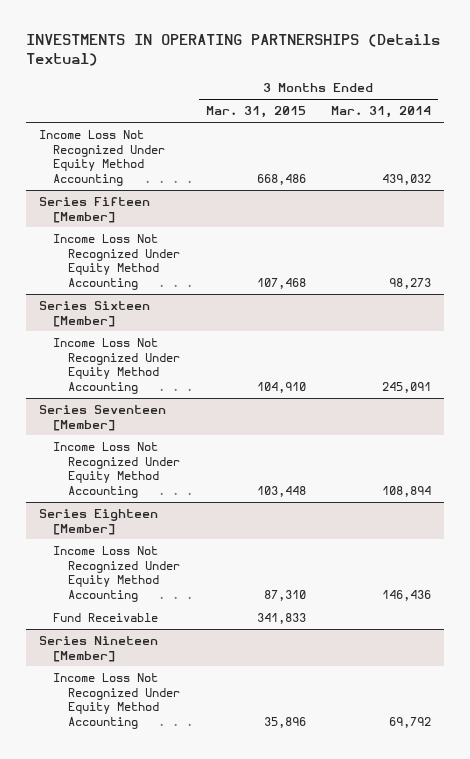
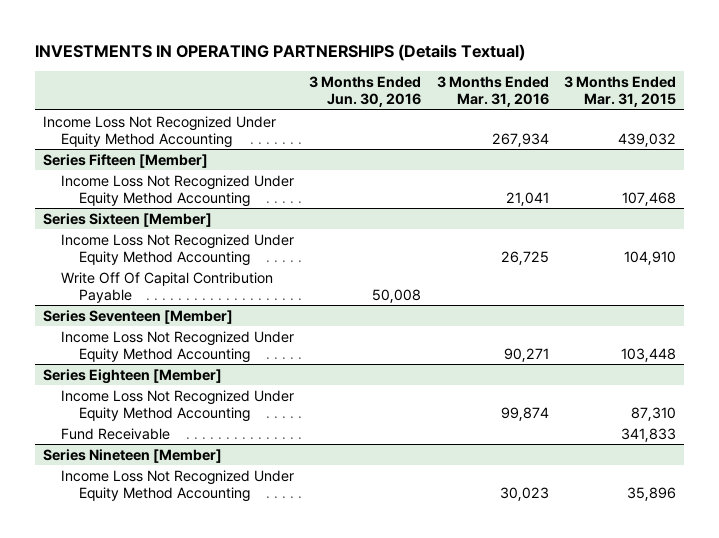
- | 3 Months Ended Mar. 31, 2015 | 3 Months Ended Mar. 31, 2014
+ | 3 Months Ended Jun. 30, 2016 | 3 Months Ended Mar. 31, 2016 | 3 Months Ended Mar. 31, 2015
- Income Loss Not Recognized Under Equity Method Accounting | 668,486 | 439,032
+ Income Loss Not Recognized Under Equity Method Accounting | | 267,934 | 439,032
@ Series Sixteen [Member]
+ Write Off Of Capital Contribution Payable | 50,008 | |

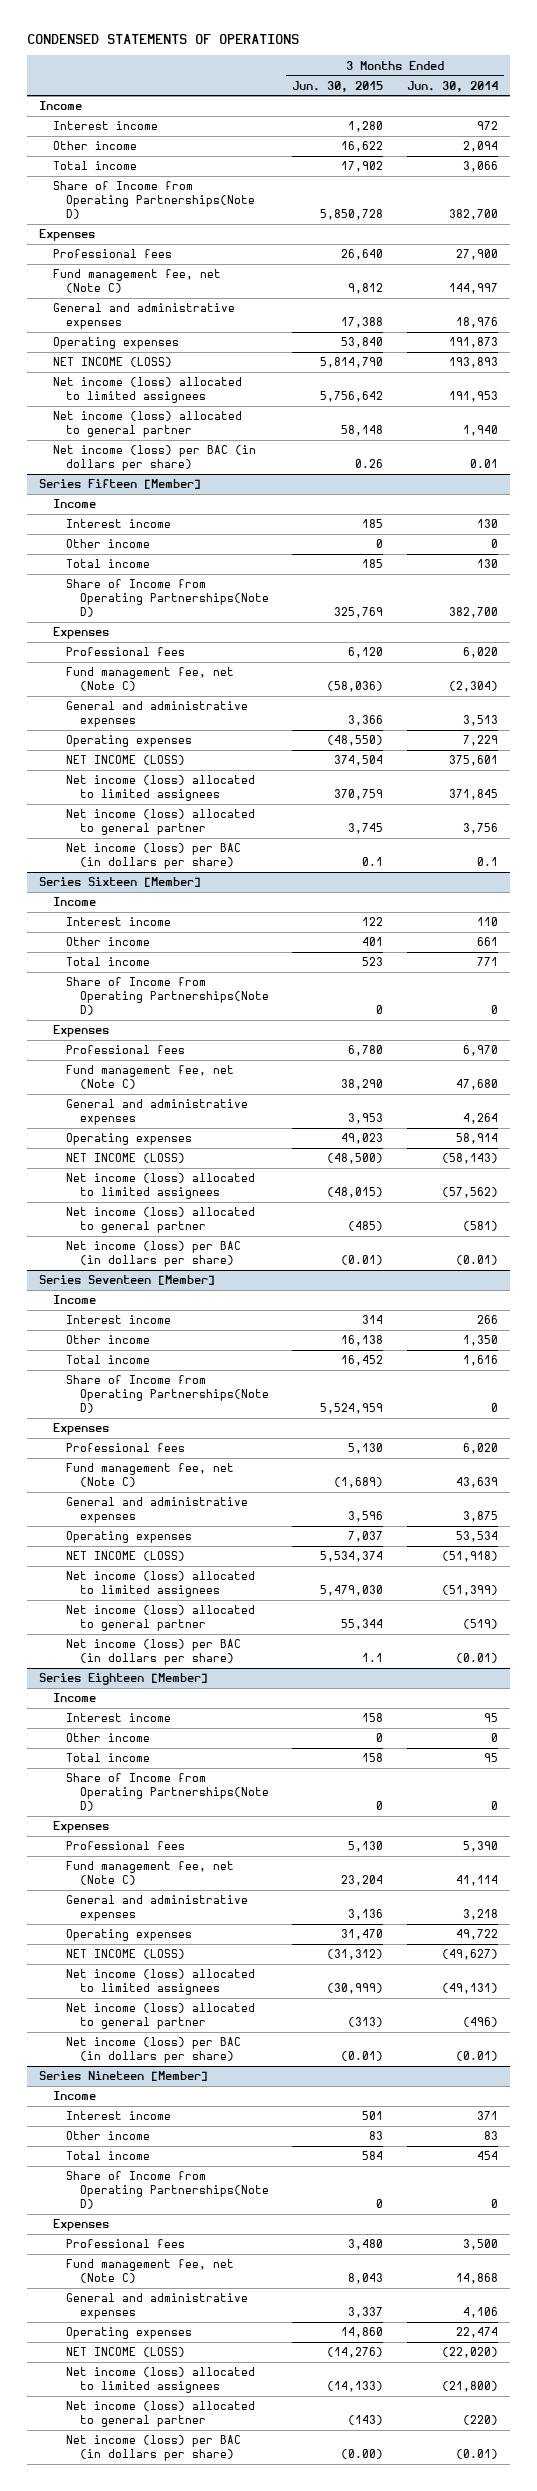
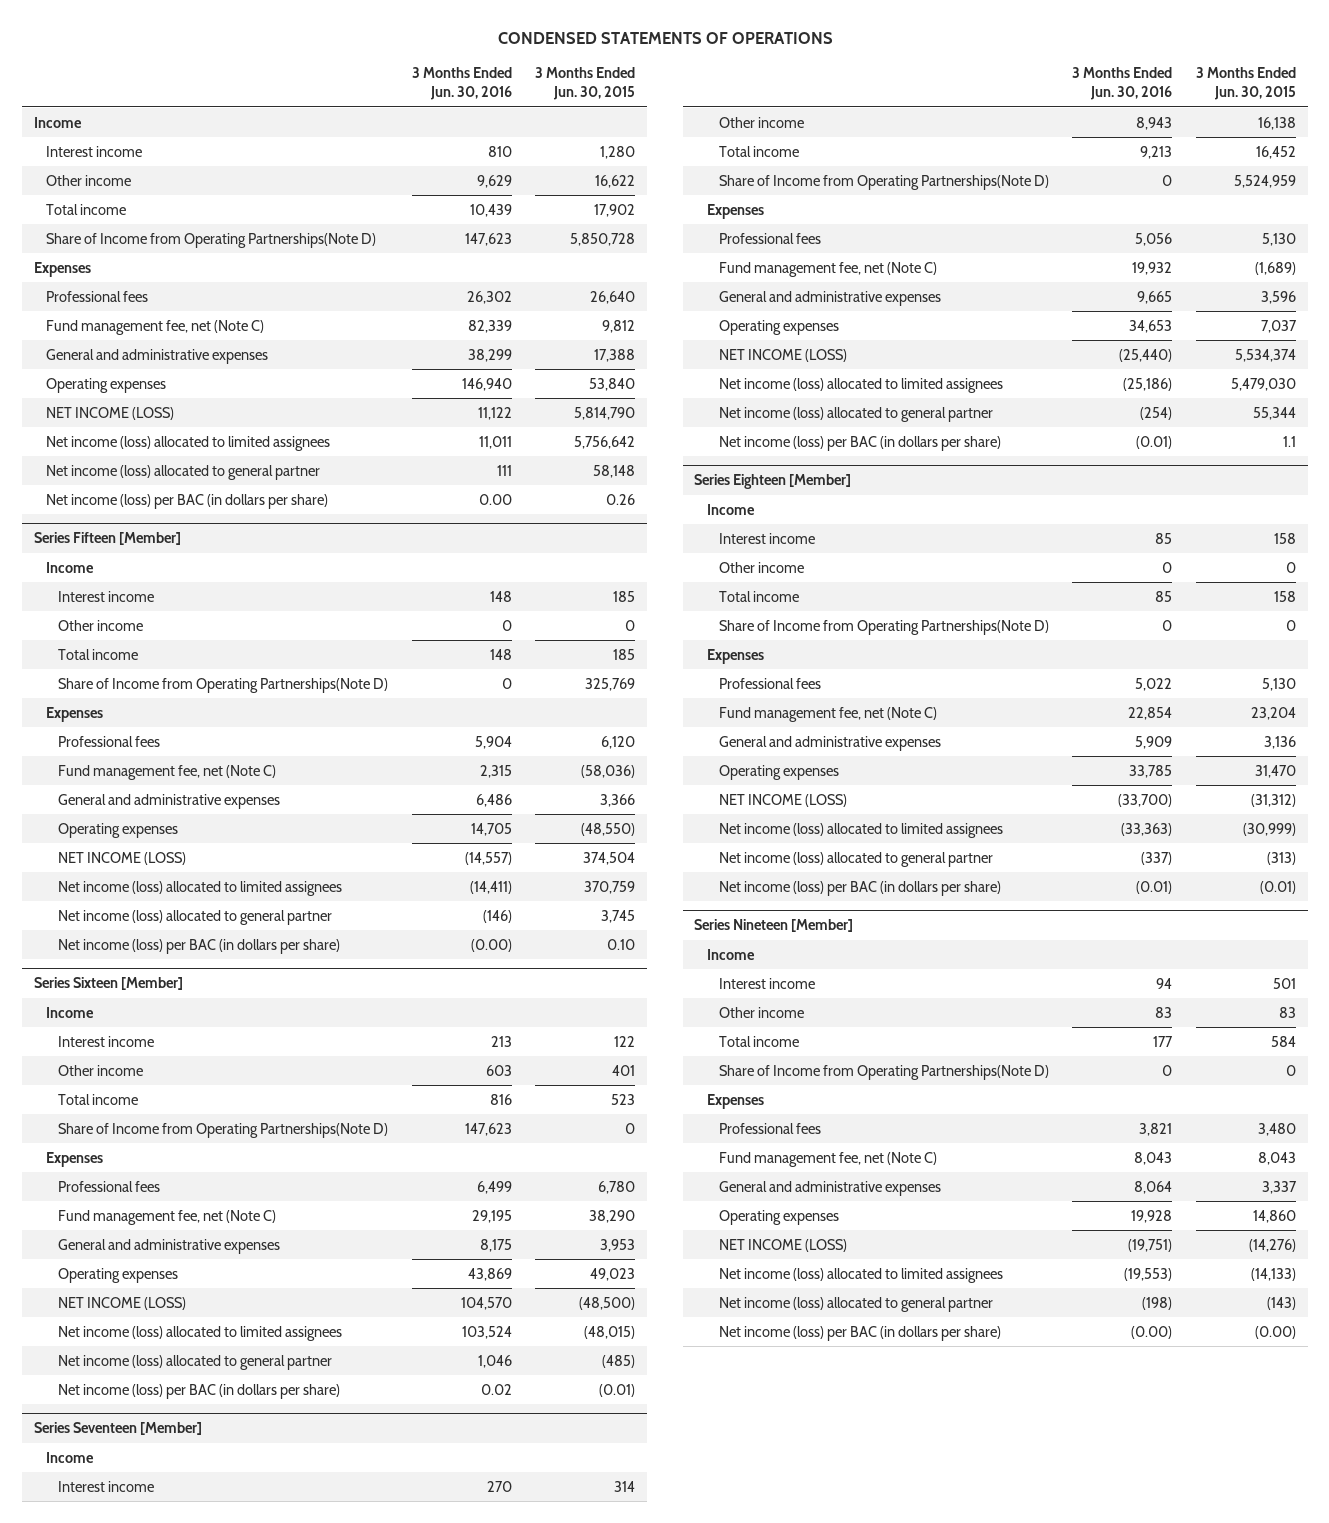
- | 3 Months Ended Jun. 30, 2015 | 3 Months Ended Jun. 30, 2014
+ | 3 Months Ended Jun. 30, 2016 | 3 Months Ended Jun. 30, 2015
@ Series Fifteen [Member]
- Net income (loss) per BAC (in dollars per share) | 0.1 | 0.1
+ Net income (loss) per BAC (in dollars per share) | (0.00) | 0.10

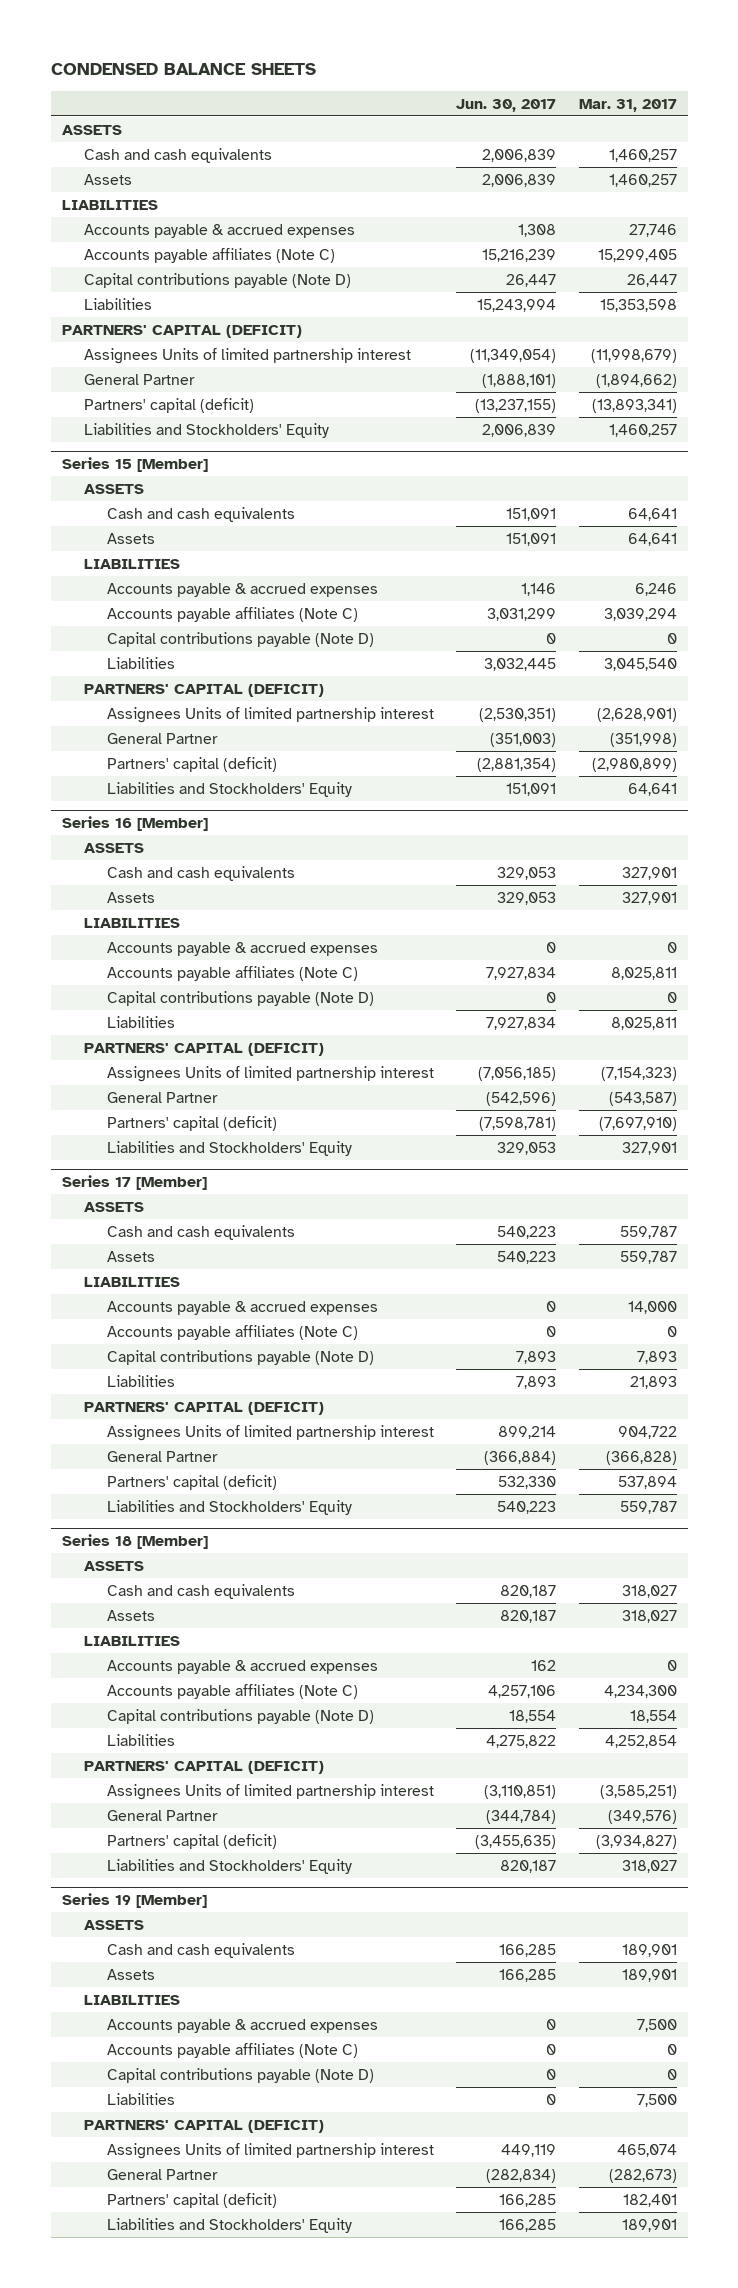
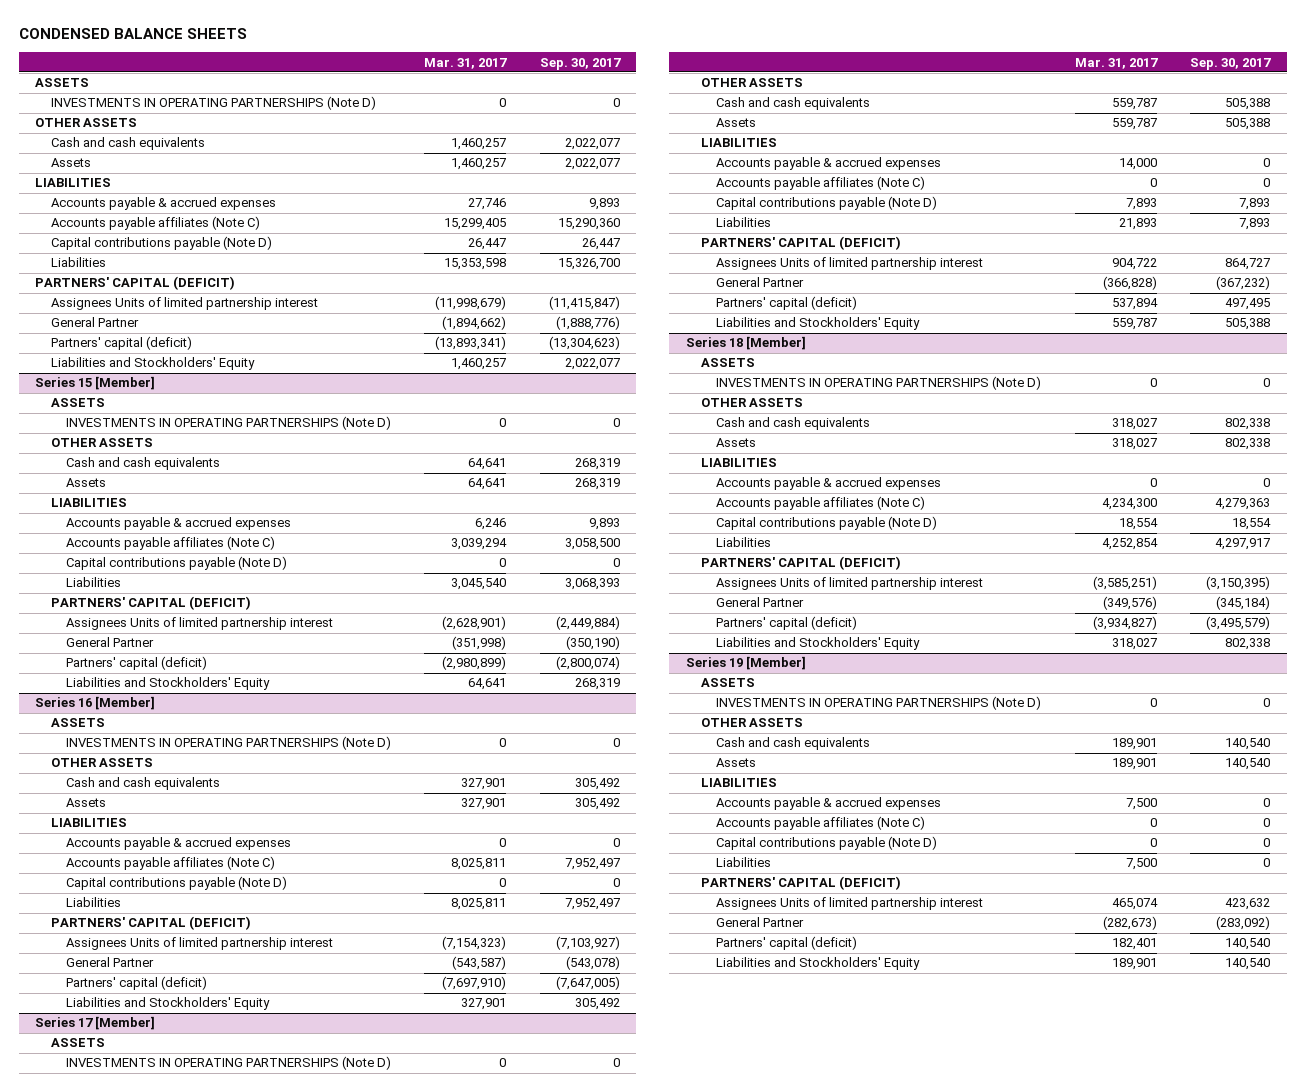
- | Jun. 30, 2017 | Mar. 31, 2017
+ | Mar. 31, 2017 | Sep. 30, 2017
+ INVESTMENTS IN OPERATING PARTNERSHIPS (Note D) | 0 | 0
+ OTHER ASSETS
@ Series 15 [Member]
+ INVESTMENTS IN OPERATING PARTNERSHIPS (Note D) | 0 | 0
+ OTHER ASSETS
@ Series 16 [Member]
+ INVESTMENTS IN OPERATING PARTNERSHIPS (Note D) | 0 | 0
+ OTHER ASSETS
@ Series 17 [Member]
+ INVESTMENTS IN OPERATING PARTNERSHIPS (Note D) | 0 | 0
+ OTHER ASSETS
@ Series 18 [Member]
+ INVESTMENTS IN OPERATING PARTNERSHIPS (Note D) | 0 | 0
+ OTHER ASSETS
@ Series 19 [Member]
+ INVESTMENTS IN OPERATING PARTNERSHIPS (Note D) | 0 | 0
+ OTHER ASSETS

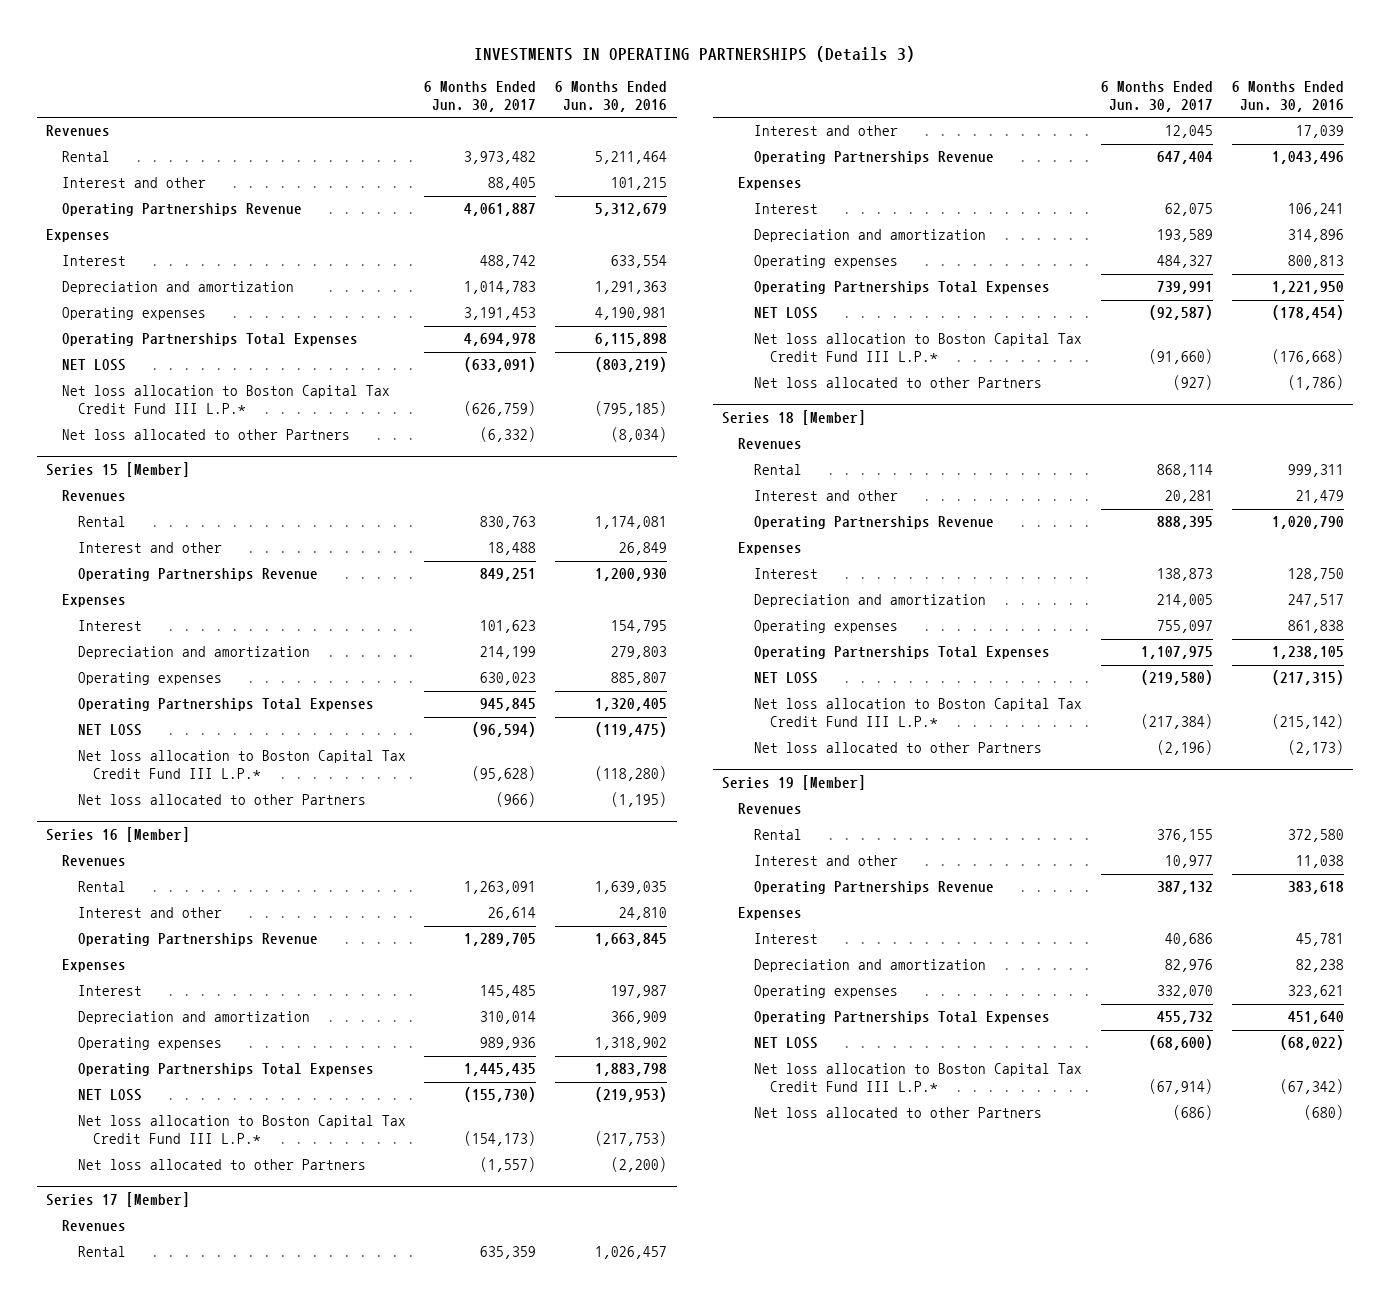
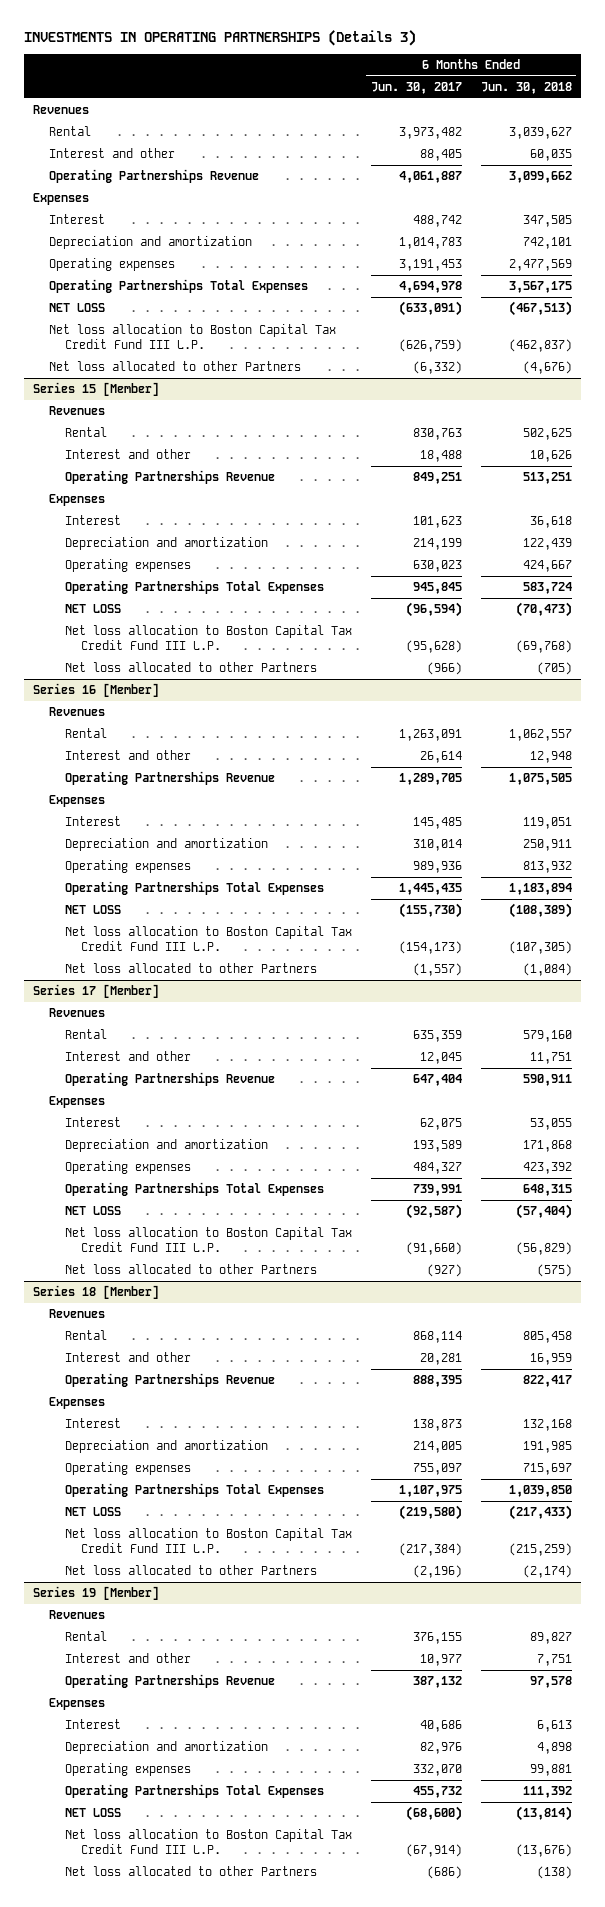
- | 6 Months Ended Jun. 30, 2017 | 6 Months Ended Jun. 30, 2016
+ | 6 Months Ended Jun. 30, 2017 | 6 Months Ended Jun. 30, 2018
- Net loss allocation to Boston Capital Tax Credit Fund III L.P.* | (626,759) | (795,185)
+ Net loss allocation to Boston Capital Tax Credit Fund III L.P. | (626,759) | (462,837)
@ Series 15 [Member]
- Net loss allocation to Boston Capital Tax Credit Fund III L.P.* | (95,628) | (118,280)
+ Net loss allocation to Boston Capital Tax Credit Fund III L.P. | (95,628) | (69,768)
@ Series 16 [Member]
- Net loss allocation to Boston Capital Tax Credit Fund III L.P.* | (154,173) | (217,753)
+ Net loss allocation to Boston Capital Tax Credit Fund III L.P. | (154,173) | (107,305)
@ Series 17 [Member]
- Net loss allocation to Boston Capital Tax Credit Fund III L.P.* | (91,660) | (176,668)
+ Net loss allocation to Boston Capital Tax Credit Fund III L.P. | (91,660) | (56,829)
@ Series 18 [Member]
- Net loss allocation to Boston Capital Tax Credit Fund III L.P.* | (217,384) | (215,142)
+ Net loss allocation to Boston Capital Tax Credit Fund III L.P. | (217,384) | (215,259)
@ Series 19 [Member]
- Net loss allocation to Boston Capital Tax Credit Fund III L.P.* | (67,914) | (67,342)
+ Net loss allocation to Boston Capital Tax Credit Fund III L.P. | (67,914) | (13,676)

